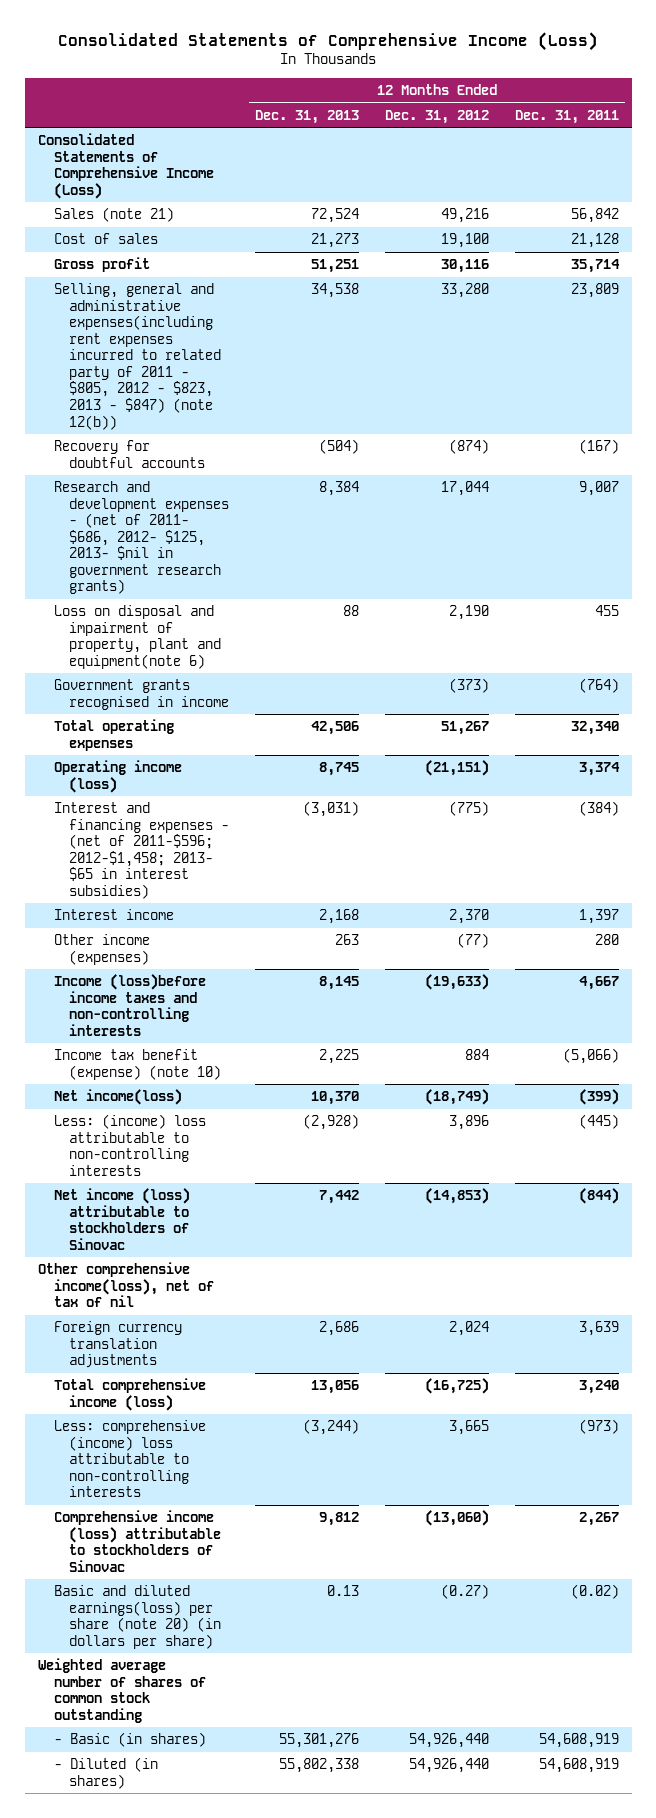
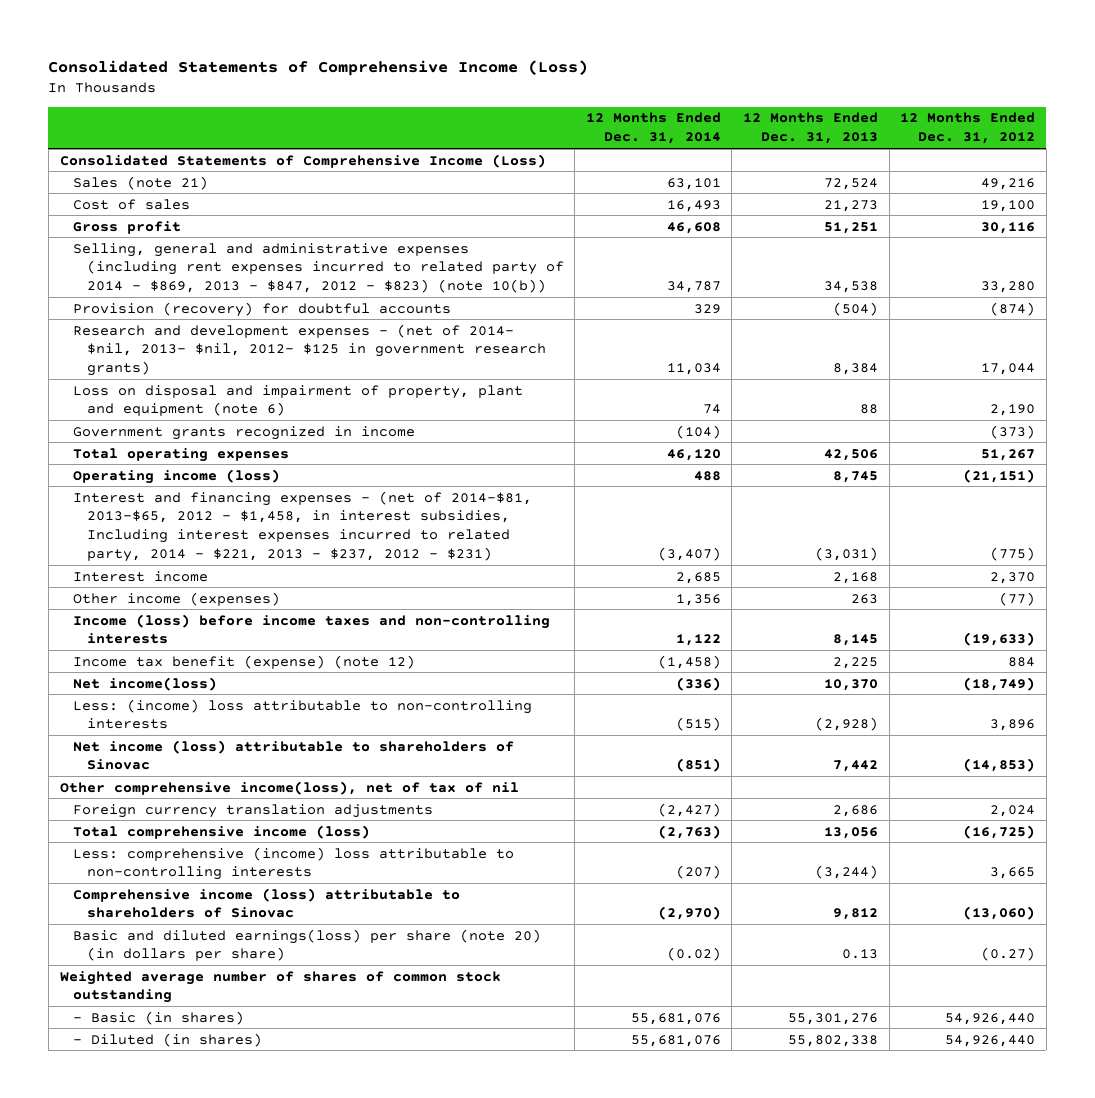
- | 12 Months Ended Dec. 31, 2013 | 12 Months Ended Dec. 31, 2012 | 12 Months Ended Dec. 31, 2011
+ | 12 Months Ended Dec. 31, 2014 | 12 Months Ended Dec. 31, 2013 | 12 Months Ended Dec. 31, 2012
- Selling, general and administrative expenses(including rent expenses incurred to related party of 2011 - $805, 2012 - $823, 2013 - $847) (note 12(b)) | 34,538 | 33,280 | 23,809
- Recovery for doubtful accounts | (504) | (874) | (167)
- Research and development expenses - (net of 2011- $686, 2012- $125, 2013- $nil in government research grants) | 8,384 | 17,044 | 9,007
- Loss on disposal and impairment of property, plant and equipment(note 6) | 88 | 2,190 | 455
- Government grants recognised in income | | (373) | (764)
+ Selling, general and administrative expenses (including rent expenses incurred to related party of 2014 - $869, 2013 - $847, 2012 - $823) (note 10(b)) | 34,787 | 34,538 | 33,280
+ Provision (recovery) for doubtful accounts | 329 | (504) | (874)
+ Research and development expenses - (net of 2014- $nil, 2013- $nil, 2012- $125 in government research grants) | 11,034 | 8,384 | 17,044
+ Loss on disposal and impairment of property, plant and equipment (note 6) | 74 | 88 | 2,190
+ Government grants recognized in income | (104) | | (373)
- Interest and financing expenses - (net of 2011-$596; 2012-$1,458; 2013- $65 in interest subsidies) | (3,031) | (775) | (384)
+ Interest and financing expenses - (net of 2014-$81, 2013-$65, 2012 - $1,458, in interest subsidies, Including interest expenses incurred to related party, 2014 - $221, 2013 - $237, 2012 - $231) | (3,407) | (3,031) | (775)
- Income (loss)before income taxes and non-controlling interests | 8,145 | (19,633) | 4,667
- Income tax benefit (expense) (note 10) | 2,225 | 884 | (5,066)
+ Income (loss) before income taxes and non-controlling interests | 1,122 | 8,145 | (19,633)
+ Income tax benefit (expense) (note 12) | (1,458) | 2,225 | 884
- Net income (loss) attributable to stockholders of Sinovac | 7,442 | (14,853) | (844)
+ Net income (loss) attributable to shareholders of Sinovac | (851) | 7,442 | (14,853)
- Comprehensive income (loss) attributable to stockholders of Sinovac | 9,812 | (13,060) | 2,267
+ Comprehensive income (loss) attributable to shareholders of Sinovac | (2,970) | 9,812 | (13,060)

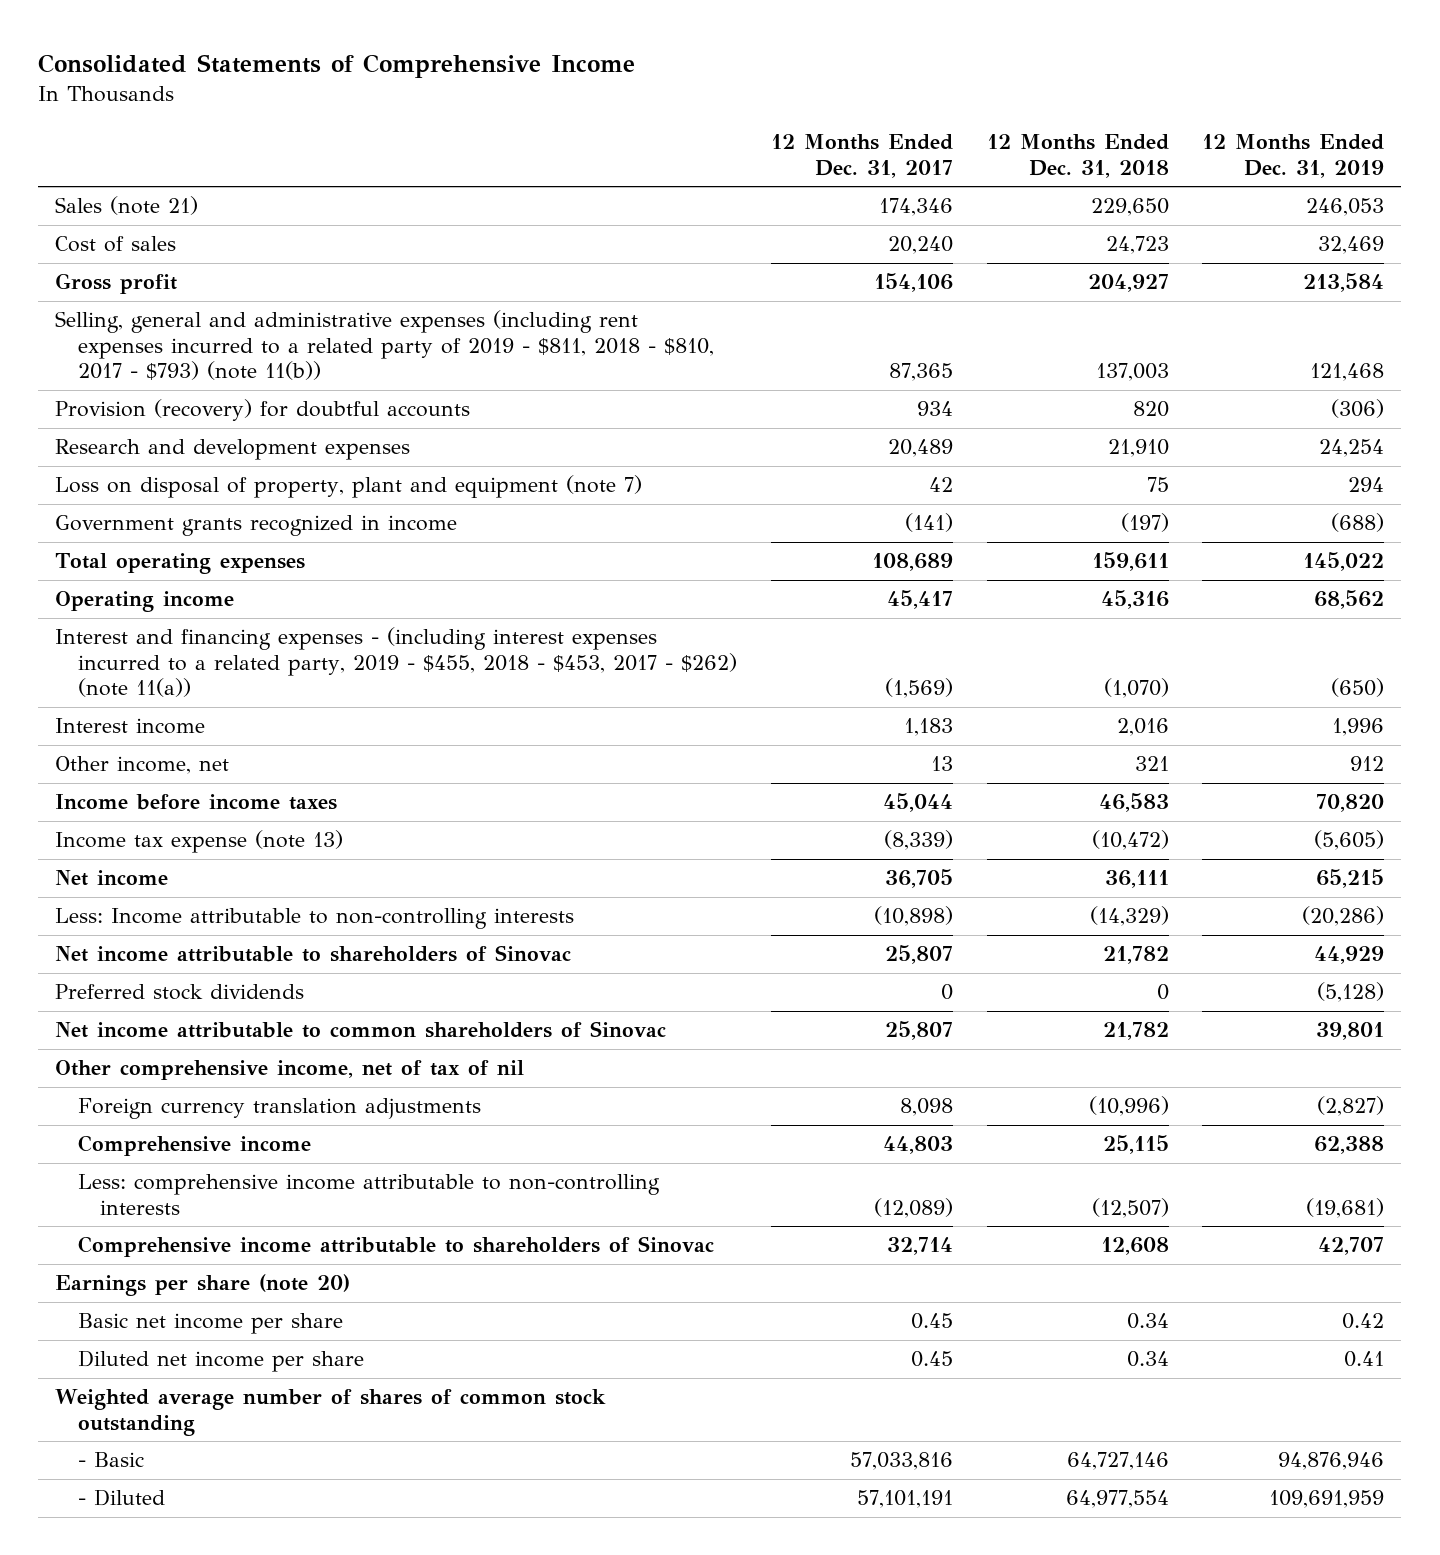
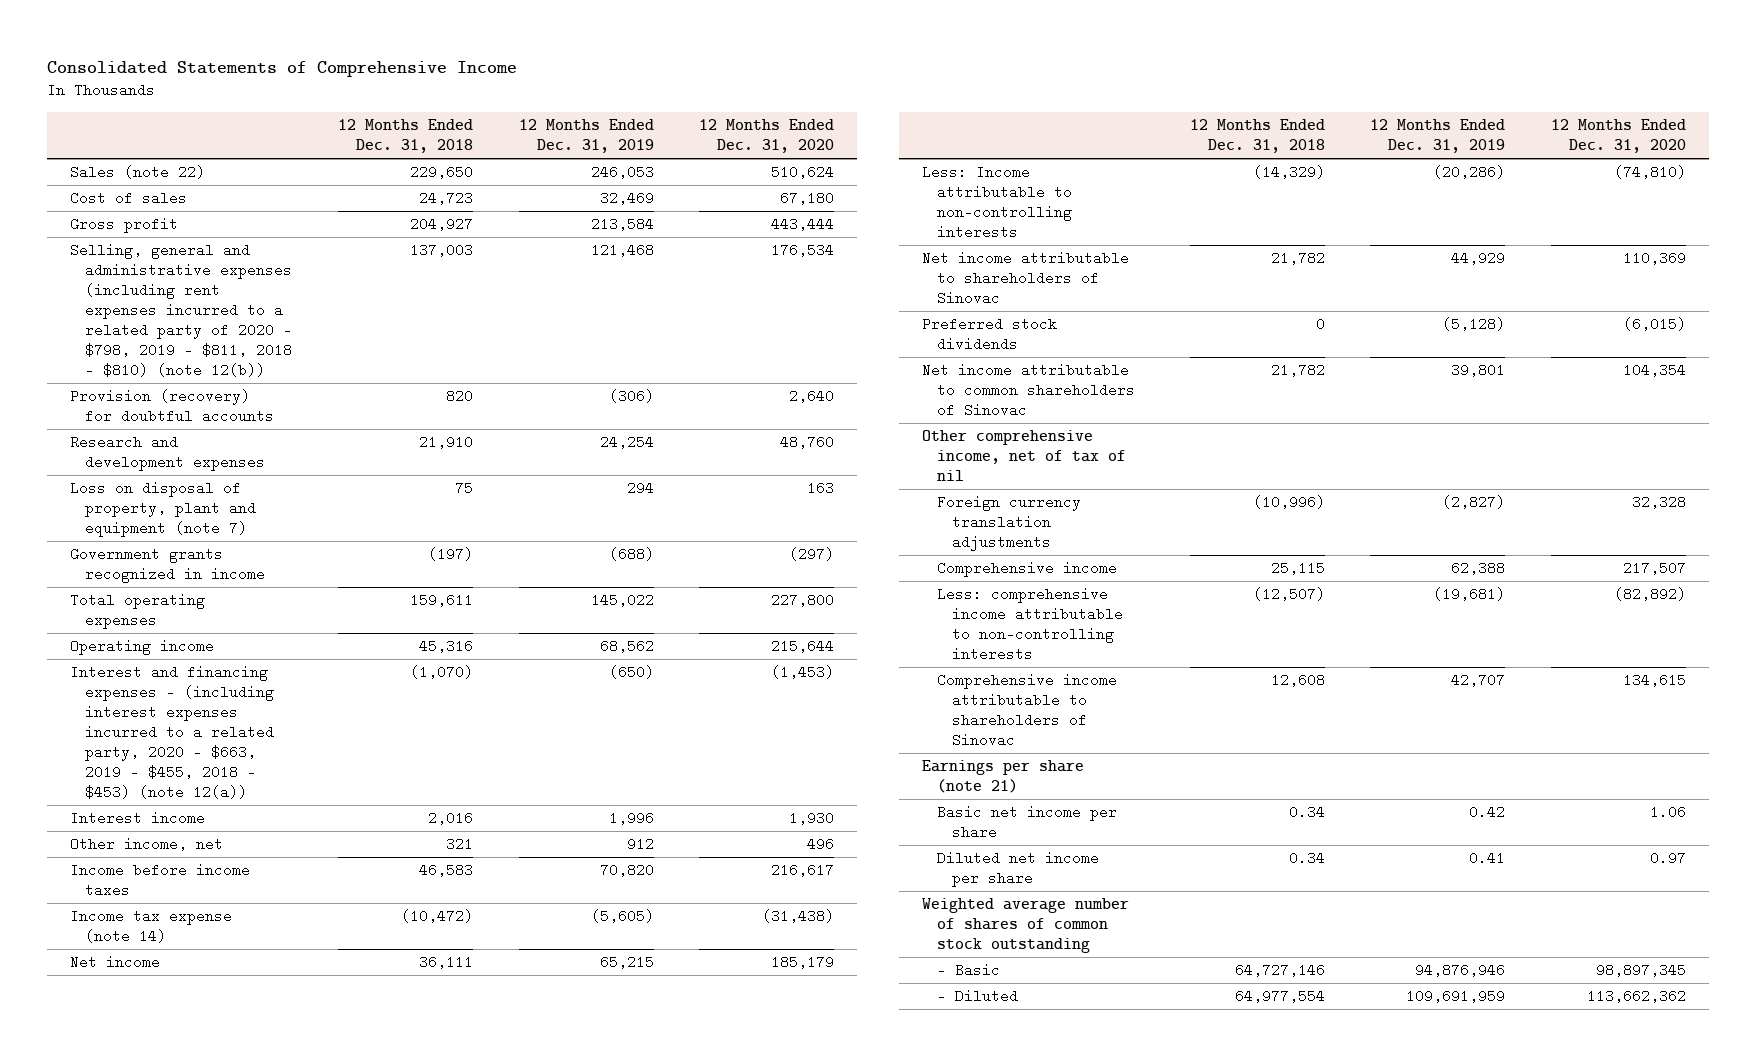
- | 12 Months Ended Dec. 31, 2017 | 12 Months Ended Dec. 31, 2018 | 12 Months Ended Dec. 31, 2019
+ | 12 Months Ended Dec. 31, 2018 | 12 Months Ended Dec. 31, 2019 | 12 Months Ended Dec. 31, 2020
- Sales (note 21) | 174,346 | 229,650 | 246,053
+ Sales (note 22) | 229,650 | 246,053 | 510,624
- Selling, general and administrative expenses (including rent expenses incurred to a related party of 2019 - $811, 2018 - $810, 2017 - $793) (note 11(b)) | 87,365 | 137,003 | 121,468
+ Selling, general and administrative expenses (including rent expenses incurred to a related party of 2020 - $798, 2019 - $811, 2018 - $810) (note 12(b)) | 137,003 | 121,468 | 176,534
- Interest and financing expenses - (including interest expenses incurred to a related party, 2019 - $455, 2018 - $453, 2017 - $262) (note 11(a)) | (1,569) | (1,070) | (650)
+ Interest and financing expenses - (including interest expenses incurred to a related party, 2020 - $663, 2019 - $455, 2018 - $453) (note 12(a)) | (1,070) | (650) | (1,453)
- Income tax expense (note 13) | (8,339) | (10,472) | (5,605)
+ Income tax expense (note 14) | (10,472) | (5,605) | (31,438)
- Earnings per share (note 20)
+ Earnings per share (note 21)

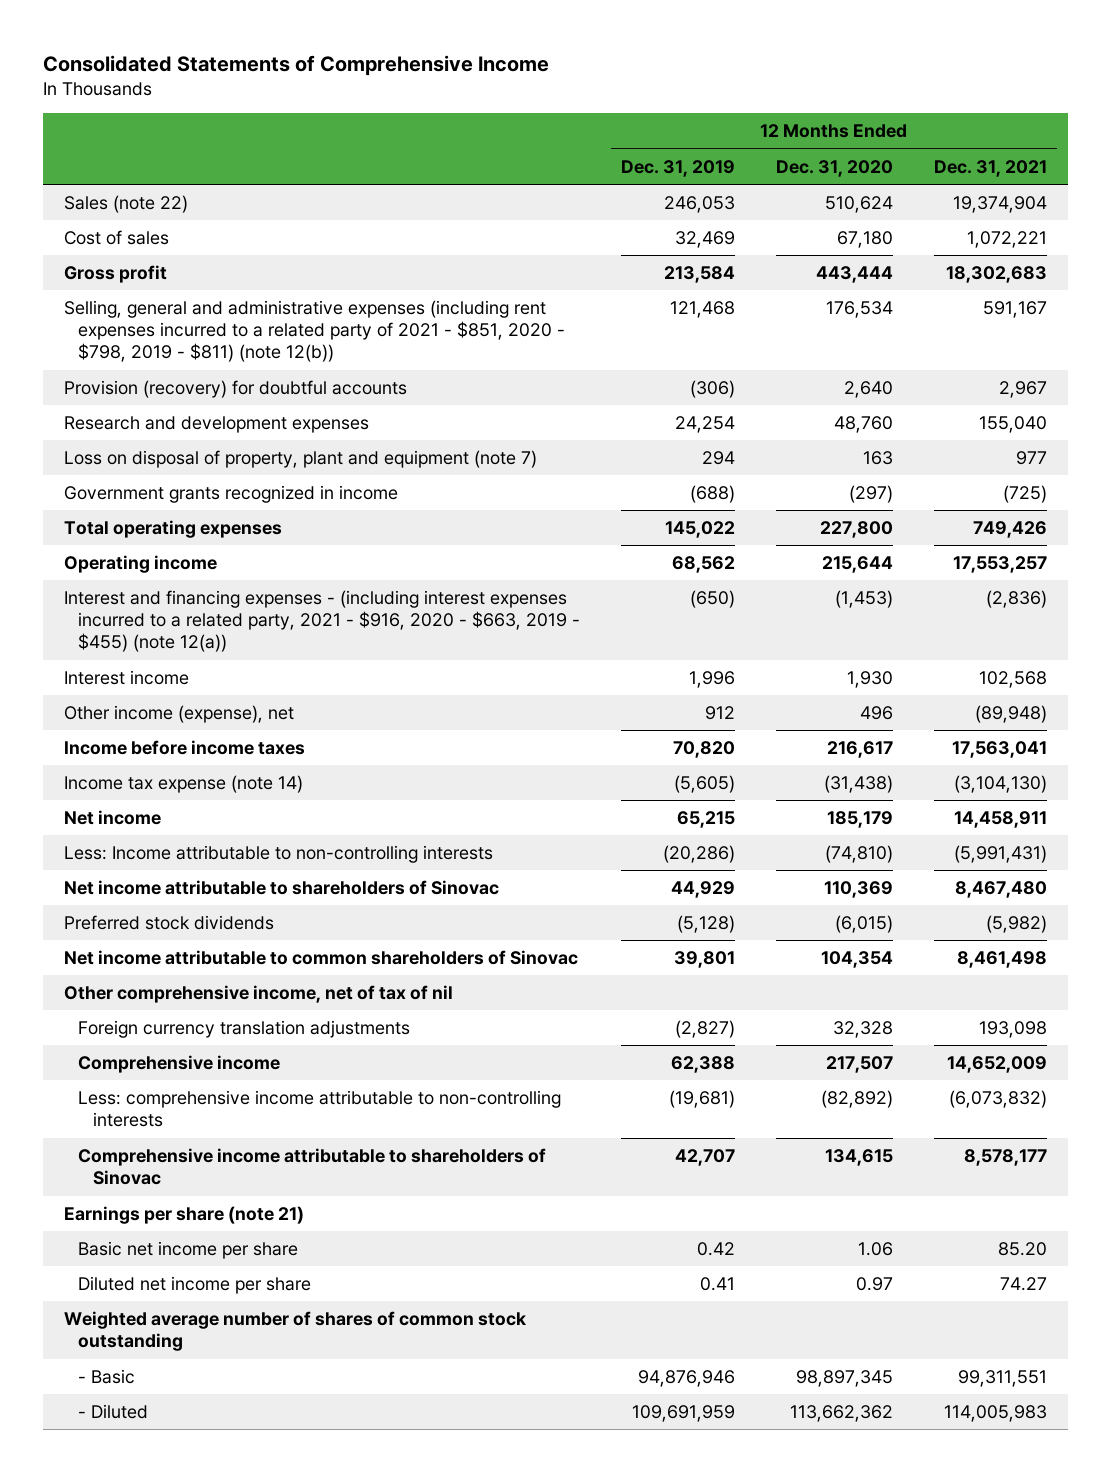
- | 12 Months Ended Dec. 31, 2018 | 12 Months Ended Dec. 31, 2019 | 12 Months Ended Dec. 31, 2020
+ | 12 Months Ended Dec. 31, 2019 | 12 Months Ended Dec. 31, 2020 | 12 Months Ended Dec. 31, 2021
- Selling, general and administrative expenses (including rent expenses incurred to a related party of 2020 - $798, 2019 - $811, 2018 - $810) (note 12(b)) | 137,003 | 121,468 | 176,534
+ Selling, general and administrative expenses (including rent expenses incurred to a related party of 2021 - $851, 2020 - $798, 2019 - $811) (note 12(b)) | 121,468 | 176,534 | 591,167
- Interest and financing expenses - (including interest expenses incurred to a related party, 2020 - $663, 2019 - $455, 2018 - $453) (note 12(a)) | (1,070) | (650) | (1,453)
+ Interest and financing expenses - (including interest expenses incurred to a related party, 2021 - $916, 2020 - $663, 2019 - $455) (note 12(a)) | (650) | (1,453) | (2,836)
- Other income, net | 321 | 912 | 496
+ Other income (expense), net | 912 | 496 | (89,948)

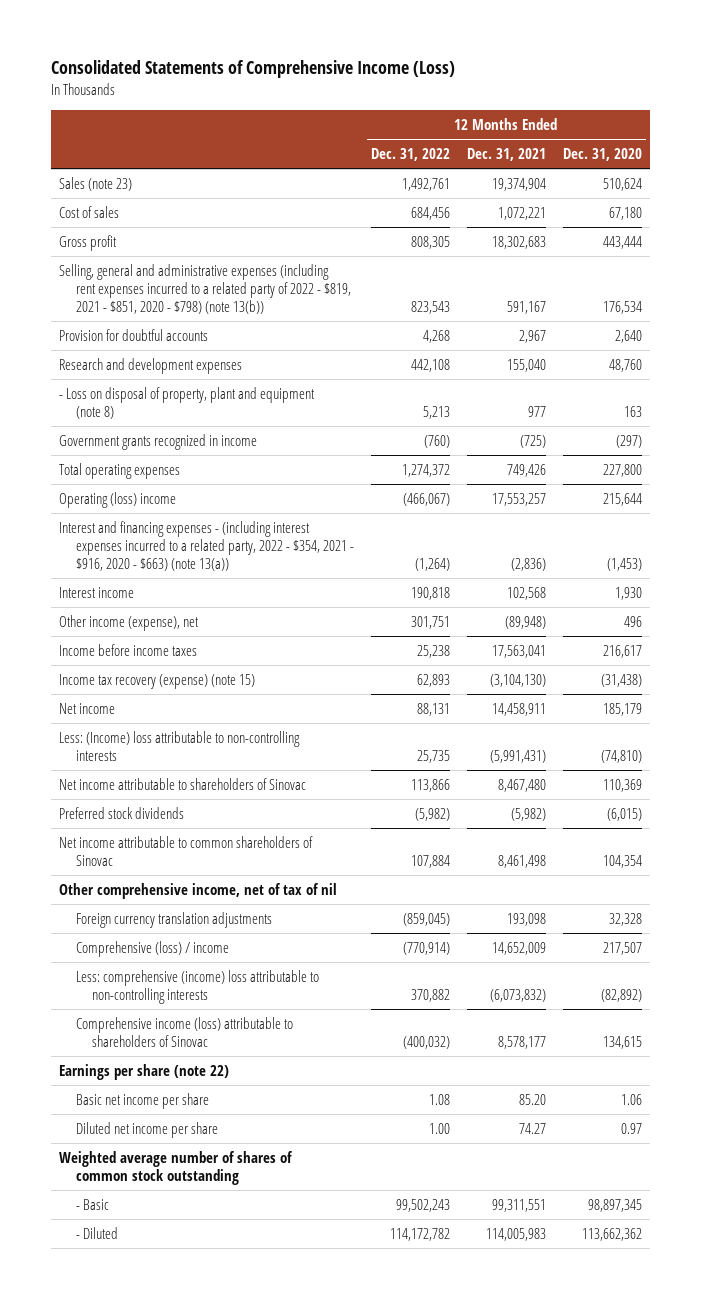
- Consolidated Statements of Comprehensive Income
+ Consolidated Statements of Comprehensive Income (Loss)
- | 12 Months Ended Dec. 31, 2019 | 12 Months Ended Dec. 31, 2020 | 12 Months Ended Dec. 31, 2021
+ | 12 Months Ended Dec. 31, 2022 | 12 Months Ended Dec. 31, 2021 | 12 Months Ended Dec. 31, 2020
- Sales (note 22) | 246,053 | 510,624 | 19,374,904
+ Sales (note 23) | 1,492,761 | 19,374,904 | 510,624
- Selling, general and administrative expenses (including rent expenses incurred to a related party of 2021 - $851, 2020 - $798, 2019 - $811) (note 12(b)) | 121,468 | 176,534 | 591,167
- Provision (recovery) for doubtful accounts | (306) | 2,640 | 2,967
+ Selling, general and administrative expenses (including rent expenses incurred to a related party of 2022 - $819, 2021 - $851, 2020 - $798) (note 13(b)) | 823,543 | 591,167 | 176,534
+ Provision for doubtful accounts | 4,268 | 2,967 | 2,640
- Loss on disposal of property, plant and equipment (note 7) | 294 | 163 | 977
+ - Loss on disposal of property, plant and equipment (note 8) | 5,213 | 977 | 163
- Operating income | 68,562 | 215,644 | 17,553,257
- Interest and financing expenses - (including interest expenses incurred to a related party, 2021 - $916, 2020 - $663, 2019 - $455) (note 12(a)) | (650) | (1,453) | (2,836)
+ Operating (loss) income | (466,067) | 17,553,257 | 215,644
+ Interest and financing expenses - (including interest expenses incurred to a related party, 2022 - $354, 2021 - $916, 2020 - $663) (note 13(a)) | (1,264) | (2,836) | (1,453)
- Income tax expense (note 14) | (5,605) | (31,438) | (3,104,130)
+ Income tax recovery (expense) (note 15) | 62,893 | (3,104,130) | (31,438)
- Less: Income attributable to non-controlling interests | (20,286) | (74,810) | (5,991,431)
+ Less: (Income) loss attributable to non-controlling interests | 25,735 | (5,991,431) | (74,810)
- Comprehensive income | 62,388 | 217,507 | 14,652,009
- Less: comprehensive income attributable to non-controlling interests | (19,681) | (82,892) | (6,073,832)
- Comprehensive income attributable to shareholders of Sinovac | 42,707 | 134,615 | 8,578,177
- Earnings per share (note 21)
+ Comprehensive (loss) / income | (770,914) | 14,652,009 | 217,507
+ Less: comprehensive (income) loss attributable to non-controlling interests | 370,882 | (6,073,832) | (82,892)
+ Comprehensive income (loss) attributable to shareholders of Sinovac | (400,032) | 8,578,177 | 134,615
+ Earnings per share (note 22)

